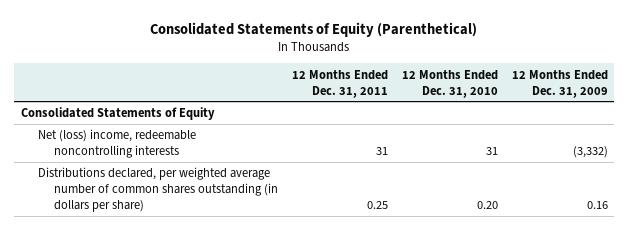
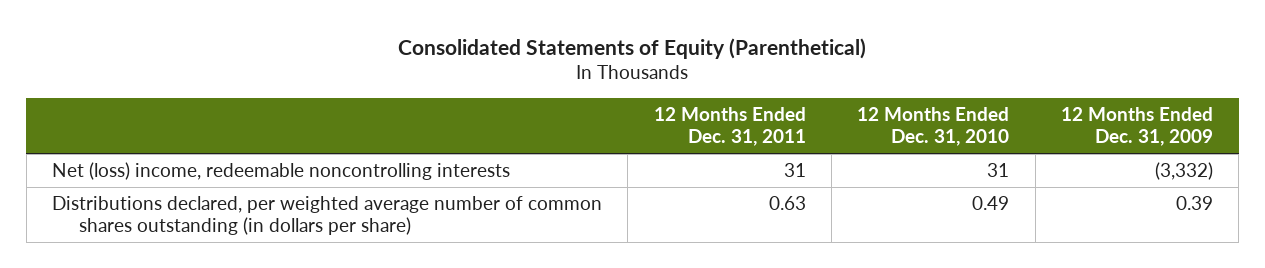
- Consolidated Statements of Equity
- Distributions declared, per weighted average number of common shares outstanding (in dollars per share) | 0.25 | 0.20 | 0.16
+ Distributions declared, per weighted average number of common shares outstanding (in dollars per share) | 0.63 | 0.49 | 0.39

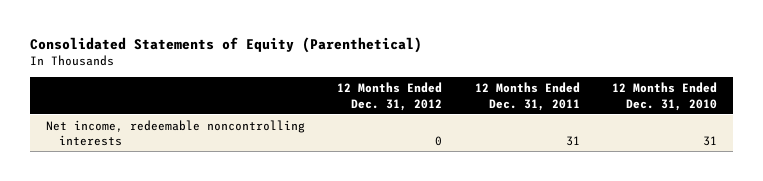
- | 12 Months Ended Dec. 31, 2011 | 12 Months Ended Dec. 31, 2010 | 12 Months Ended Dec. 31, 2009
+ | 12 Months Ended Dec. 31, 2012 | 12 Months Ended Dec. 31, 2011 | 12 Months Ended Dec. 31, 2010
- Net (loss) income, redeemable noncontrolling interests | 31 | 31 | (3,332)
- Distributions declared, per weighted average number of common shares outstanding (in dollars per share) | 0.63 | 0.49 | 0.39
+ Net income, redeemable noncontrolling interests | 0 | 31 | 31

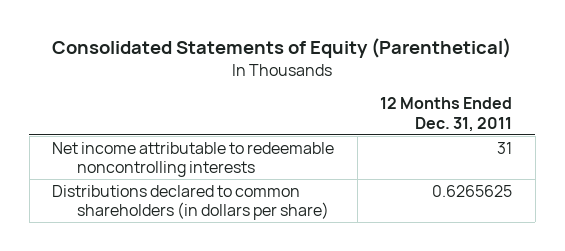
- | 12 Months Ended Dec. 31, 2012 | 12 Months Ended Dec. 31, 2011 | 12 Months Ended Dec. 31, 2010
+ | 12 Months Ended Dec. 31, 2011
- Net income, redeemable noncontrolling interests | 0 | 31 | 31
+ Net income attributable to redeemable noncontrolling interests | 31
+ Distributions declared to common shareholders (in dollars per share) | 0.6265625

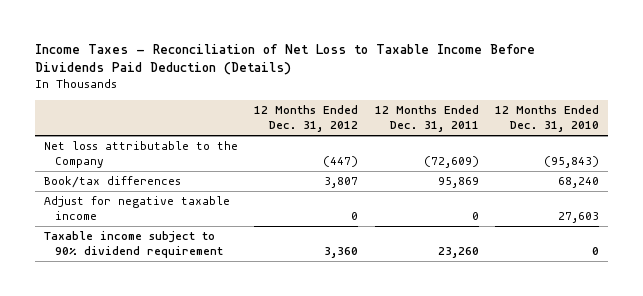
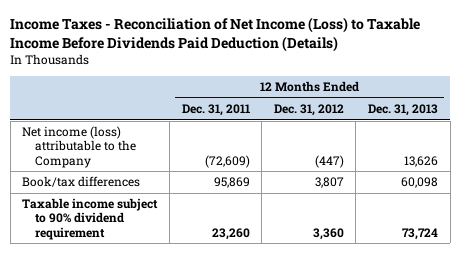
- Income Taxes - Reconciliation of Net Loss to Taxable Income Before Dividends Paid Deduction (Details)
+ Income Taxes - Reconciliation of Net Income (Loss) to Taxable Income Before Dividends Paid Deduction (Details)
- | 12 Months Ended Dec. 31, 2012 | 12 Months Ended Dec. 31, 2011 | 12 Months Ended Dec. 31, 2010
+ | 12 Months Ended Dec. 31, 2011 | 12 Months Ended Dec. 31, 2012 | 12 Months Ended Dec. 31, 2013
- Net loss attributable to the Company | (447) | (72,609) | (95,843)
+ Net income (loss) attributable to the Company | (72,609) | (447) | 13,626
- Adjust for negative taxable income | 0 | 0 | 27,603

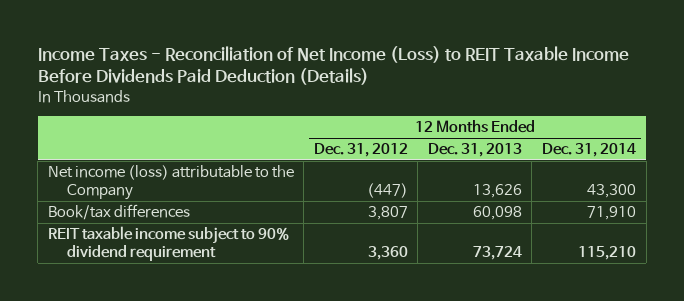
- Income Taxes - Reconciliation of Net Income (Loss) to Taxable Income Before Dividends Paid Deduction (Details)
+ Income Taxes - Reconciliation of Net Income (Loss) to REIT Taxable Income Before Dividends Paid Deduction (Details)
- | 12 Months Ended Dec. 31, 2011 | 12 Months Ended Dec. 31, 2012 | 12 Months Ended Dec. 31, 2013
+ | 12 Months Ended Dec. 31, 2012 | 12 Months Ended Dec. 31, 2013 | 12 Months Ended Dec. 31, 2014
- Taxable income subject to 90% dividend requirement | 23,260 | 3,360 | 73,724
+ REIT taxable income subject to 90% dividend requirement | 3,360 | 73,724 | 115,210

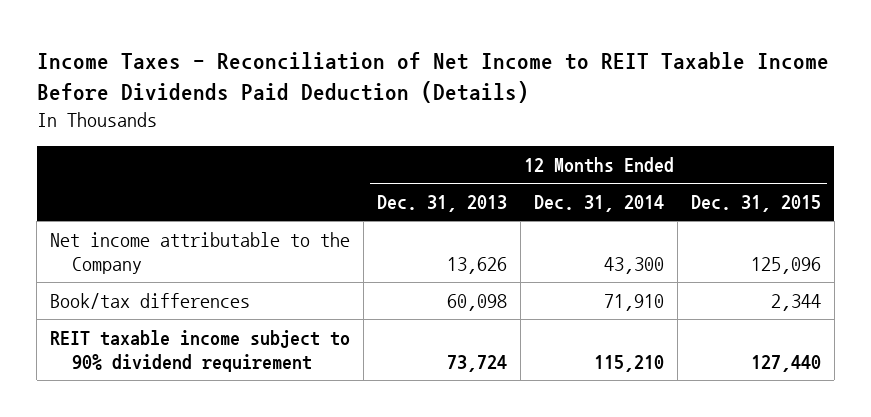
- Income Taxes - Reconciliation of Net Income (Loss) to REIT Taxable Income Before Dividends Paid Deduction (Details)
+ Income Taxes - Reconciliation of Net Income to REIT Taxable Income Before Dividends Paid Deduction (Details)
- | 12 Months Ended Dec. 31, 2012 | 12 Months Ended Dec. 31, 2013 | 12 Months Ended Dec. 31, 2014
+ | 12 Months Ended Dec. 31, 2013 | 12 Months Ended Dec. 31, 2014 | 12 Months Ended Dec. 31, 2015
- Net income (loss) attributable to the Company | (447) | 13,626 | 43,300
+ Net income attributable to the Company | 13,626 | 43,300 | 125,096

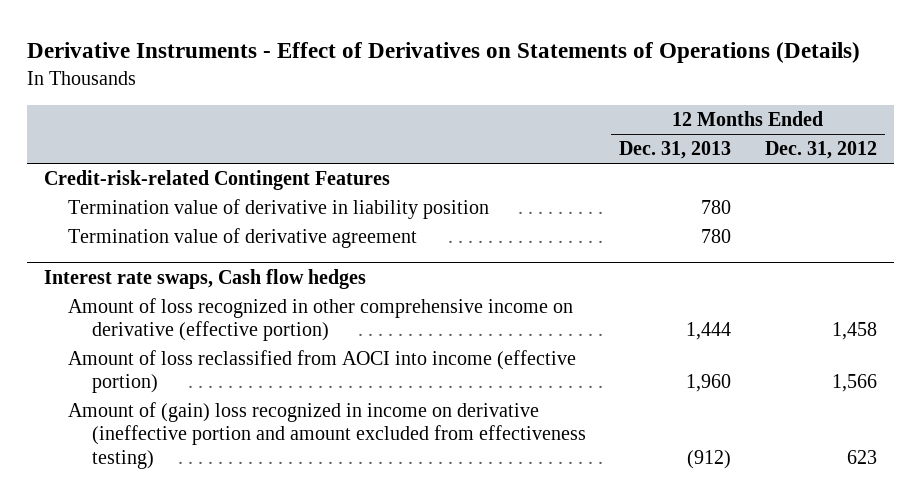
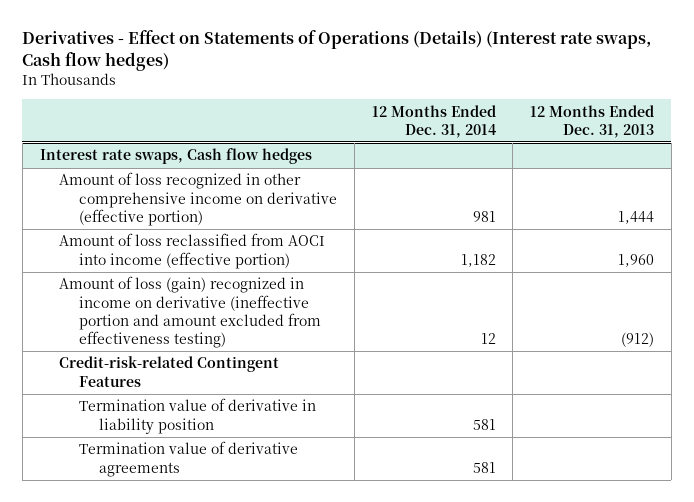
- Derivative Instruments - Effect of Derivatives on Statements of Operations (Details)
+ Derivatives - Effect on Statements of Operations (Details) (Interest rate swaps, Cash flow hedges)
- | 12 Months Ended Dec. 31, 2013 | 12 Months Ended Dec. 31, 2012
+ | 12 Months Ended Dec. 31, 2014 | 12 Months Ended Dec. 31, 2013
- Credit-risk-related Contingent Features
- Termination value of derivative in liability position | 780 |
- Termination value of derivative agreement | 780 |
@ Interest rate swaps, Cash flow hedges
- Amount of (gain) loss recognized in income on derivative (ineffective portion and amount excluded from effectiveness testing) | (912) | 623
+ Amount of loss (gain) recognized in income on derivative (ineffective portion and amount excluded from effectiveness testing) | 12 | (912)
+ Credit-risk-related Contingent Features
+ Termination value of derivative in liability position | 581 |
+ Termination value of derivative agreements | 581 |

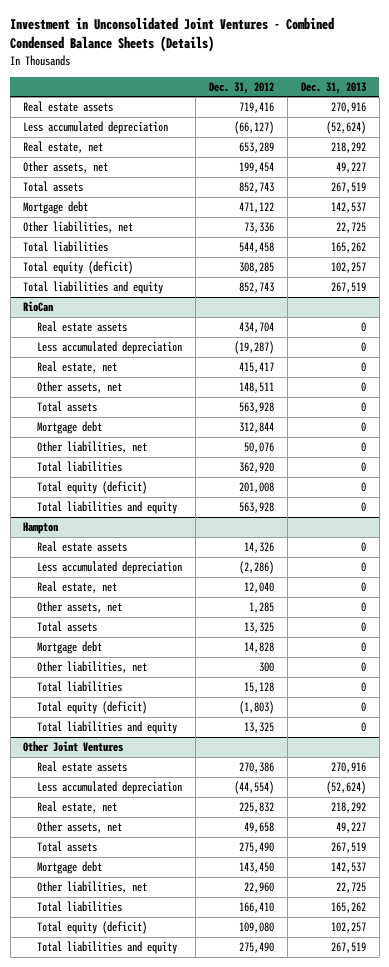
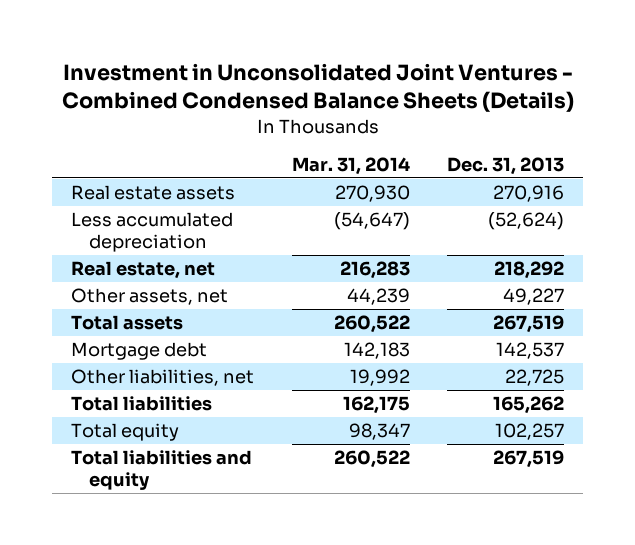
- | Dec. 31, 2012 | Dec. 31, 2013
+ | Mar. 31, 2014 | Dec. 31, 2013
- Total equity (deficit) | 308,285 | 102,257
- Total liabilities and equity | 852,743 | 267,519
- RioCan
- Real estate assets | 434,704 | 0
- Less accumulated depreciation | (19,287) | 0
- Real estate, net | 415,417 | 0
- Other assets, net | 148,511 | 0
- Total assets | 563,928 | 0
- Mortgage debt | 312,844 | 0
- Other liabilities, net | 50,076 | 0
- Total liabilities | 362,920 | 0
- Total equity (deficit) | 201,008 | 0
- Total liabilities and equity | 563,928 | 0
- Hampton
- Real estate assets | 14,326 | 0
- Less accumulated depreciation | (2,286) | 0
- Real estate, net | 12,040 | 0
- Other assets, net | 1,285 | 0
- Total assets | 13,325 | 0
- Mortgage debt | 14,828 | 0
- Other liabilities, net | 300 | 0
- Total liabilities | 15,128 | 0
- Total equity (deficit) | (1,803) | 0
- Total liabilities and equity | 13,325 | 0
- Other Joint Ventures
- Real estate assets | 270,386 | 270,916
- Less accumulated depreciation | (44,554) | (52,624)
- Real estate, net | 225,832 | 218,292
- Other assets, net | 49,658 | 49,227
- Total assets | 275,490 | 267,519
- Mortgage debt | 143,450 | 142,537
- Other liabilities, net | 22,960 | 22,725
- Total liabilities | 166,410 | 165,262
- Total equity (deficit) | 109,080 | 102,257
+ Total equity | 98,347 | 102,257

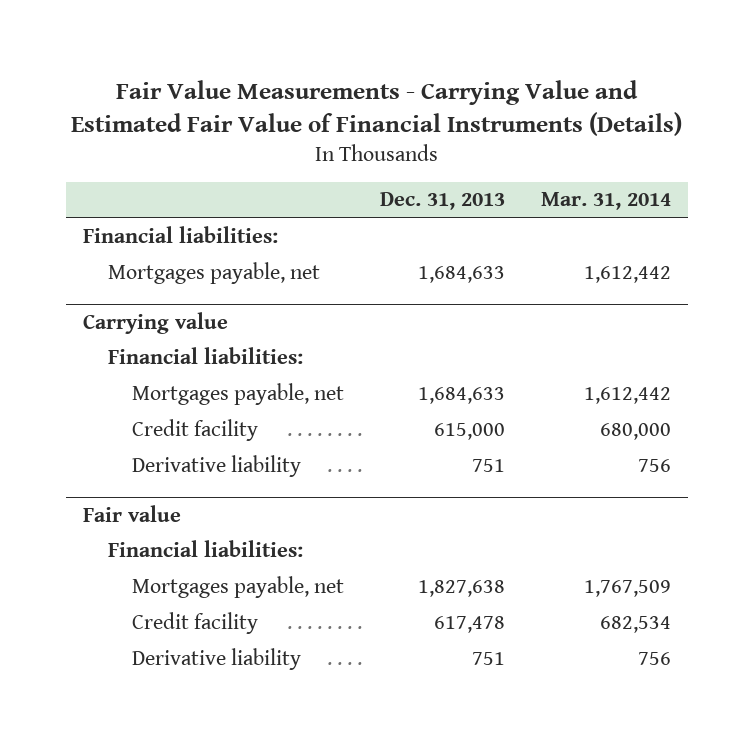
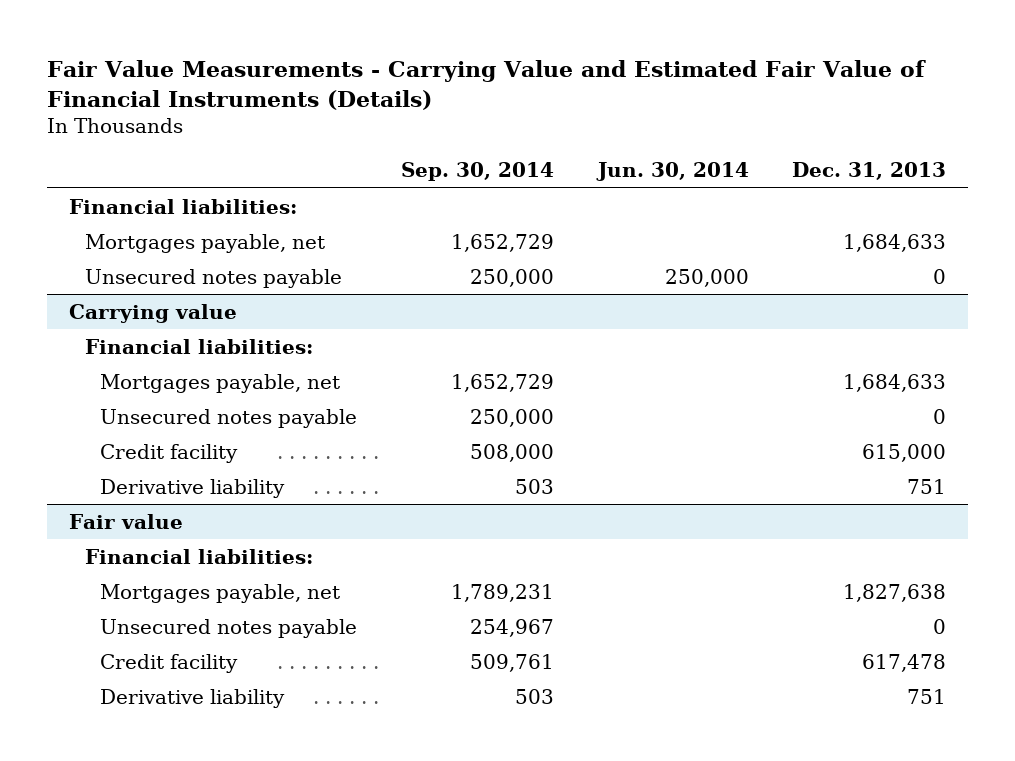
- | Dec. 31, 2013 | Mar. 31, 2014
+ | Sep. 30, 2014 | Jun. 30, 2014 | Dec. 31, 2013
+ Unsecured notes payable | 250,000 | 250,000 | 0
@ Carrying value
+ Unsecured notes payable | 250,000 | | 0
@ Fair value
+ Unsecured notes payable | 254,967 | | 0

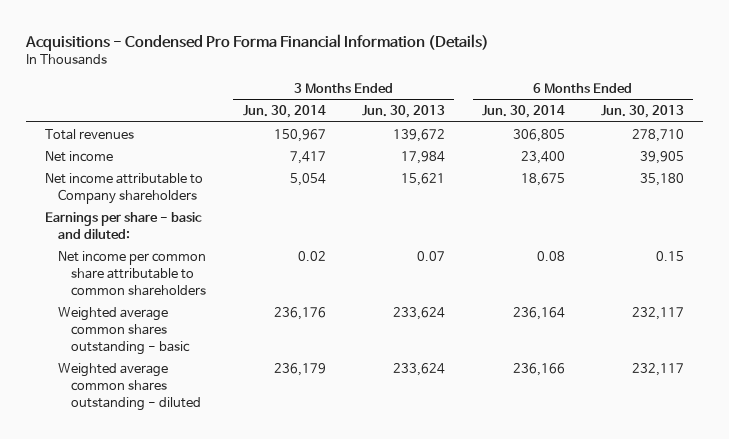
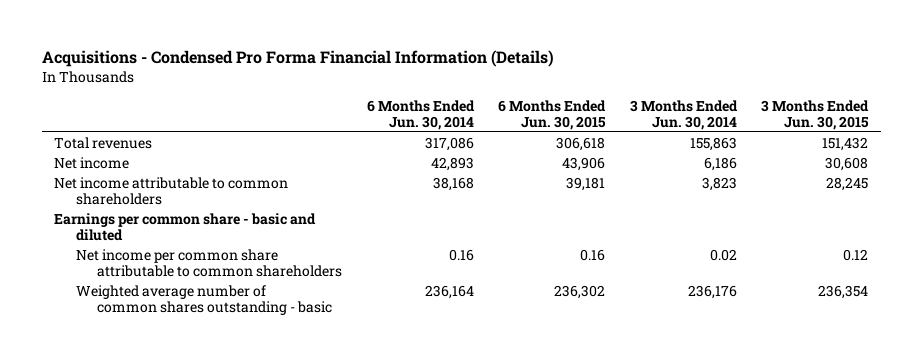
- | 3 Months Ended Jun. 30, 2014 | 3 Months Ended Jun. 30, 2013 | 6 Months Ended Jun. 30, 2014 | 6 Months Ended Jun. 30, 2013
+ | 6 Months Ended Jun. 30, 2014 | 6 Months Ended Jun. 30, 2015 | 3 Months Ended Jun. 30, 2014 | 3 Months Ended Jun. 30, 2015
- Total revenues | 150,967 | 139,672 | 306,805 | 278,710
- Net income | 7,417 | 17,984 | 23,400 | 39,905
- Net income attributable to Company shareholders | 5,054 | 15,621 | 18,675 | 35,180
- Earnings per share - basic and diluted:
- Net income per common share attributable to common shareholders | 0.02 | 0.07 | 0.08 | 0.15
- Weighted average common shares outstanding - basic | 236,176 | 233,624 | 236,164 | 232,117
- Weighted average common shares outstanding - diluted | 236,179 | 233,624 | 236,166 | 232,117
+ Total revenues | 317,086 | 306,618 | 155,863 | 151,432
+ Net income | 42,893 | 43,906 | 6,186 | 30,608
+ Net income attributable to common shareholders | 38,168 | 39,181 | 3,823 | 28,245
+ Earnings per common share - basic and diluted
+ Net income per common share attributable to common shareholders | 0.16 | 0.16 | 0.02 | 0.12
+ Weighted average number of common shares outstanding - basic | 236,164 | 236,302 | 236,176 | 236,354

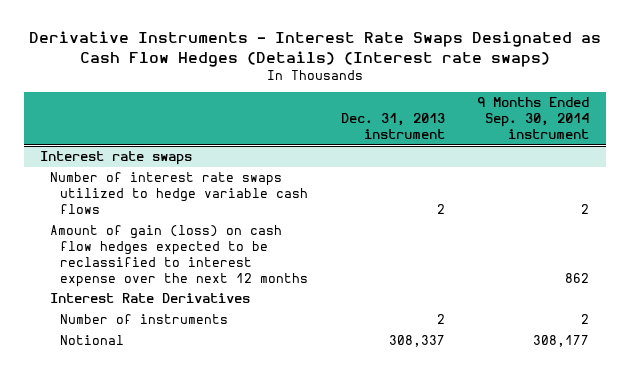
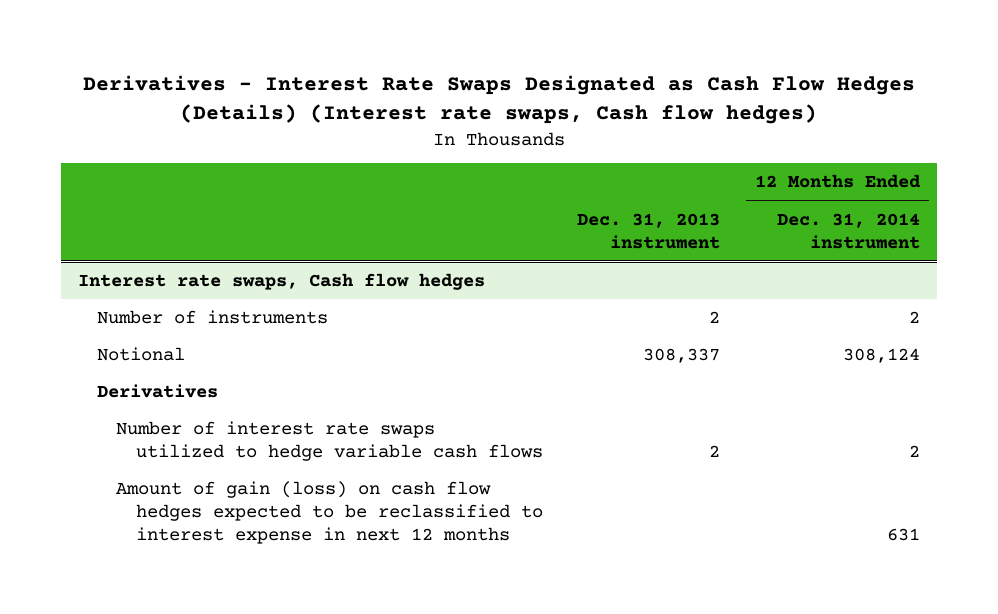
- Derivative Instruments - Interest Rate Swaps Designated as Cash Flow Hedges (Details) (Interest rate swaps)
+ Derivatives - Interest Rate Swaps Designated as Cash Flow Hedges (Details) (Interest rate swaps, Cash flow hedges)
- | Dec. 31, 2013 instrument | 9 Months Ended Sep. 30, 2014 instrument
+ | Dec. 31, 2013 instrument | 12 Months Ended Dec. 31, 2014 instrument
- Interest rate swaps
- Number of interest rate swaps utilized to hedge variable cash flows | 2 | 2
- Amount of gain (loss) on cash flow hedges expected to be reclassified to interest expense over the next 12 months | | 862
- Interest Rate Derivatives
+ Interest rate swaps, Cash flow hedges
+ Derivatives
+ Number of interest rate swaps utilized to hedge variable cash flows | 2 | 2
+ Amount of gain (loss) on cash flow hedges expected to be reclassified to interest expense in next 12 months | | 631

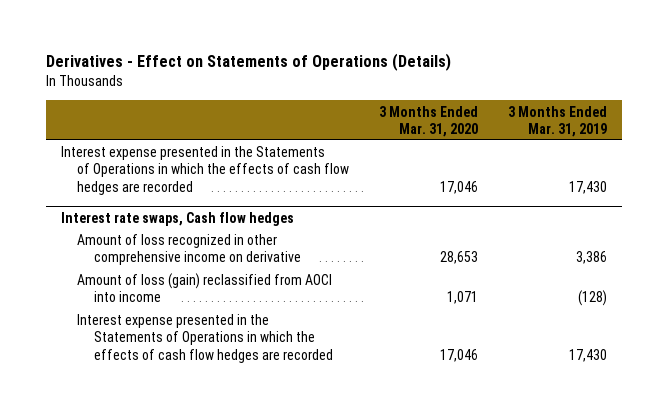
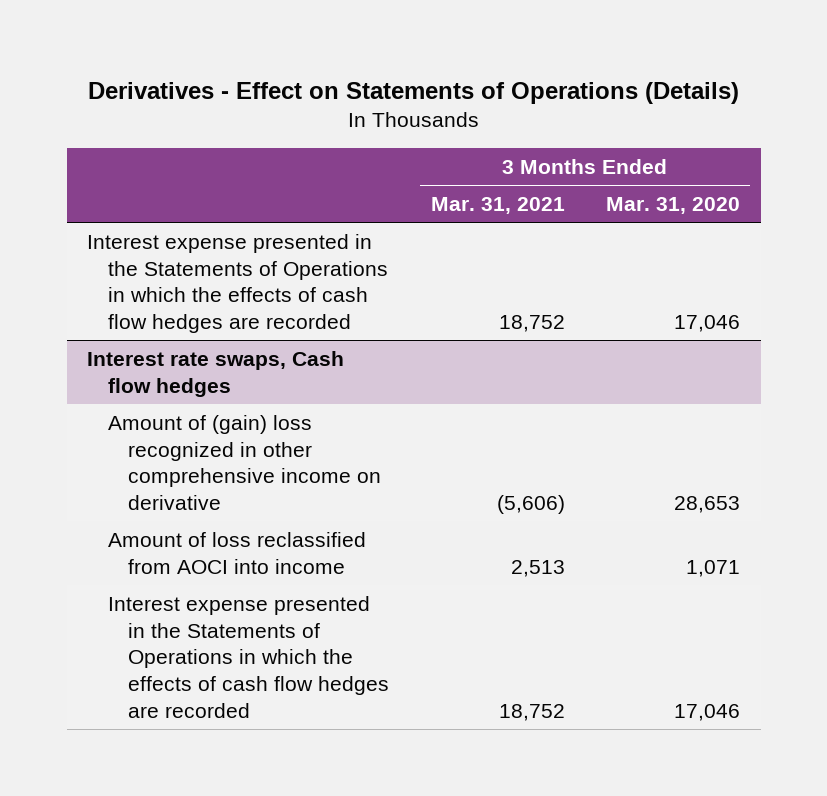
- | 3 Months Ended Mar. 31, 2020 | 3 Months Ended Mar. 31, 2019
+ | 3 Months Ended Mar. 31, 2021 | 3 Months Ended Mar. 31, 2020
@ Interest rate swaps, Cash flow hedges
- Amount of loss recognized in other comprehensive income on derivative | 28,653 | 3,386
- Amount of loss (gain) reclassified from AOCI into income | 1,071 | (128)
+ Amount of (gain) loss recognized in other comprehensive income on derivative | (5,606) | 28,653
+ Amount of loss reclassified from AOCI into income | 2,513 | 1,071

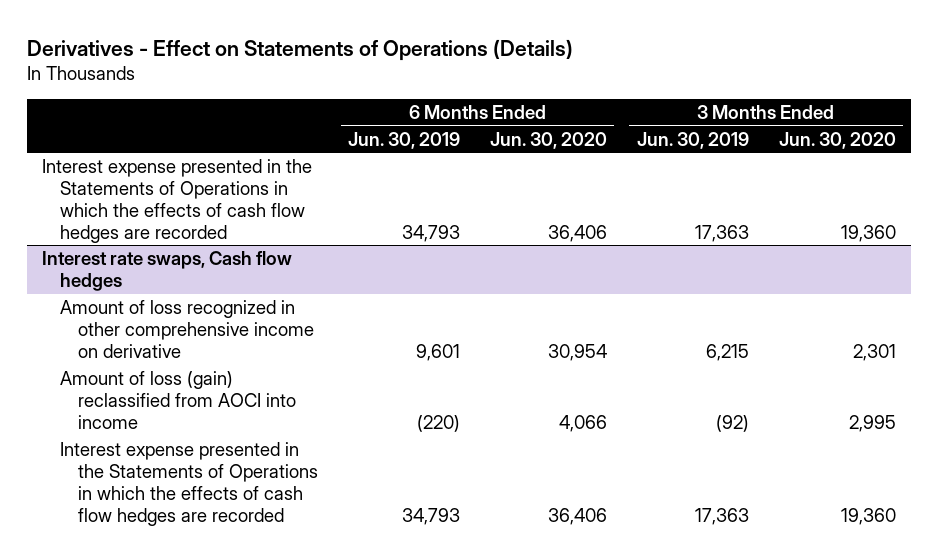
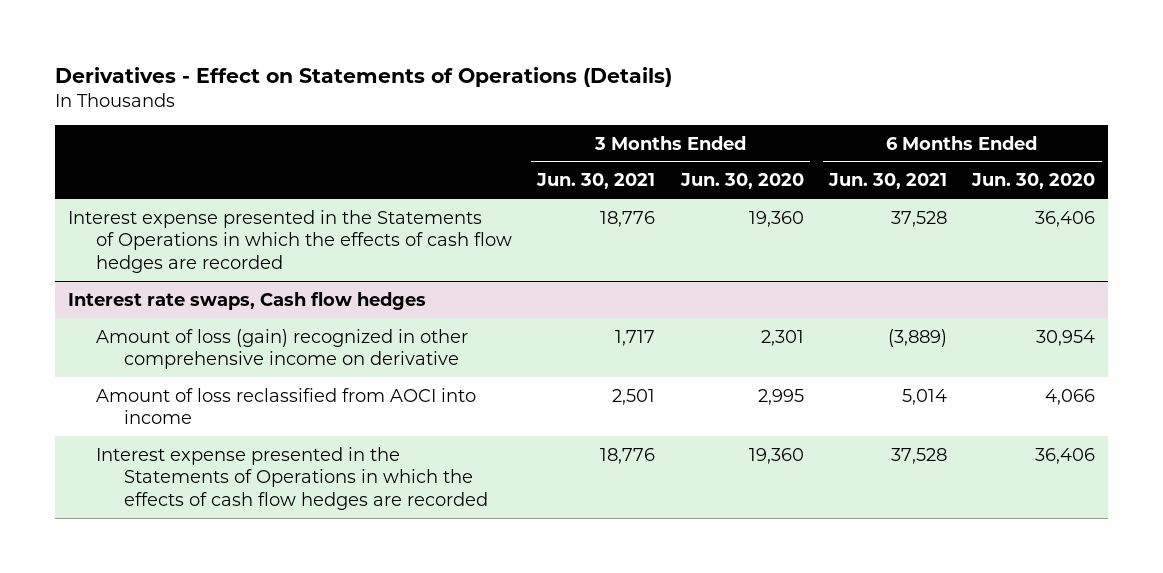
- | 6 Months Ended Jun. 30, 2019 | 6 Months Ended Jun. 30, 2020 | 3 Months Ended Jun. 30, 2019 | 3 Months Ended Jun. 30, 2020
+ | 3 Months Ended Jun. 30, 2021 | 3 Months Ended Jun. 30, 2020 | 6 Months Ended Jun. 30, 2021 | 6 Months Ended Jun. 30, 2020
@ Interest rate swaps, Cash flow hedges
- Amount of loss recognized in other comprehensive income on derivative | 9,601 | 30,954 | 6,215 | 2,301
- Amount of loss (gain) reclassified from AOCI into income | (220) | 4,066 | (92) | 2,995
+ Amount of loss (gain) recognized in other comprehensive income on derivative | 1,717 | 2,301 | (3,889) | 30,954
+ Amount of loss reclassified from AOCI into income | 2,501 | 2,995 | 5,014 | 4,066

